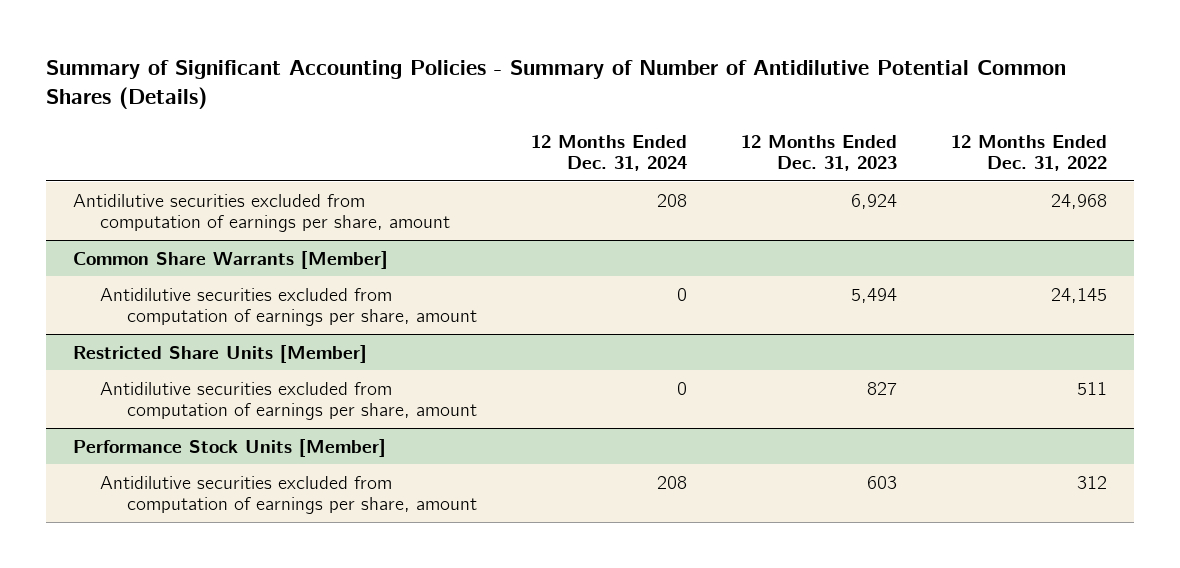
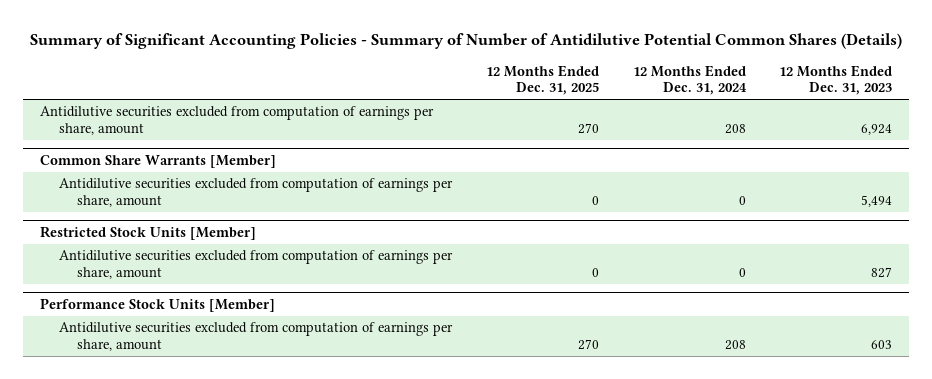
- | 12 Months Ended Dec. 31, 2024 | 12 Months Ended Dec. 31, 2023 | 12 Months Ended Dec. 31, 2022
+ | 12 Months Ended Dec. 31, 2025 | 12 Months Ended Dec. 31, 2024 | 12 Months Ended Dec. 31, 2023
- Restricted Share Units [Member]
+ Restricted Stock Units [Member]

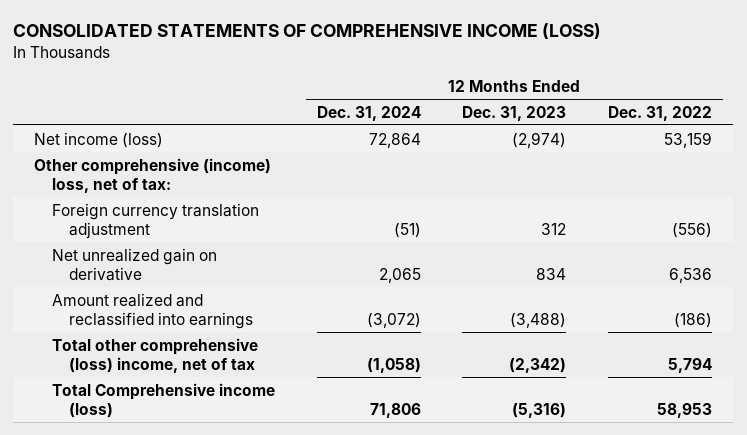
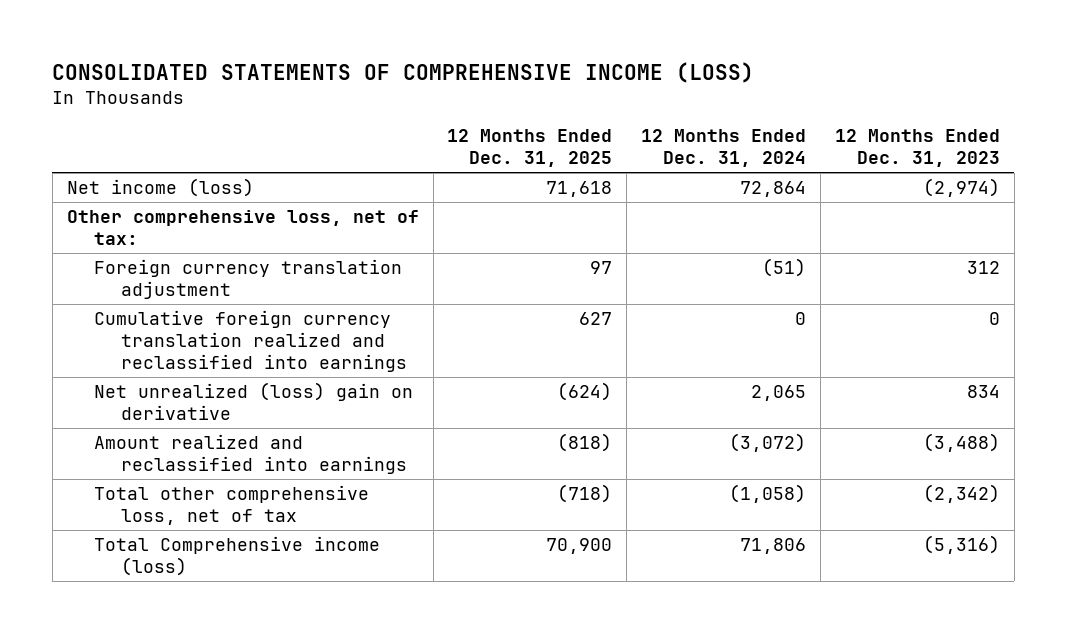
- | 12 Months Ended Dec. 31, 2024 | 12 Months Ended Dec. 31, 2023 | 12 Months Ended Dec. 31, 2022
+ | 12 Months Ended Dec. 31, 2025 | 12 Months Ended Dec. 31, 2024 | 12 Months Ended Dec. 31, 2023
- Other comprehensive (income) loss, net of tax:
+ Other comprehensive loss, net of tax:
- Net unrealized gain on derivative | 2,065 | 834 | 6,536
+ Cumulative foreign currency translation realized and reclassified into earnings | 627 | 0 | 0
+ Net unrealized (loss) gain on derivative | (624) | 2,065 | 834
- Total other comprehensive (loss) income, net of tax | (1,058) | (2,342) | 5,794
+ Total other comprehensive loss, net of tax | (718) | (1,058) | (2,342)

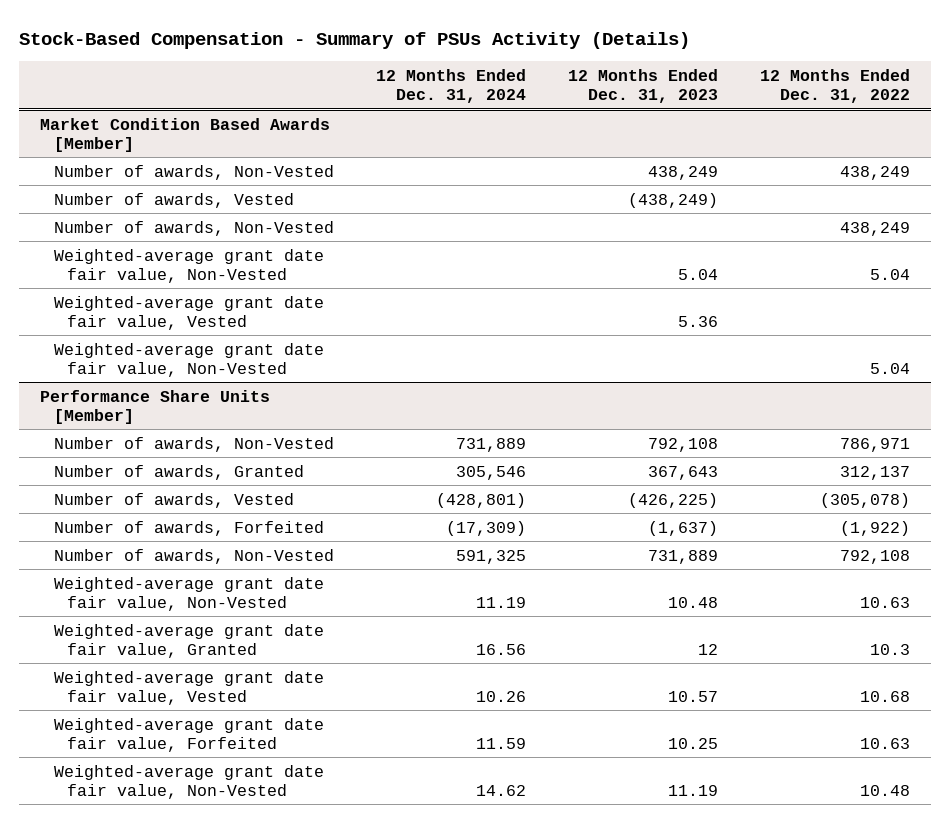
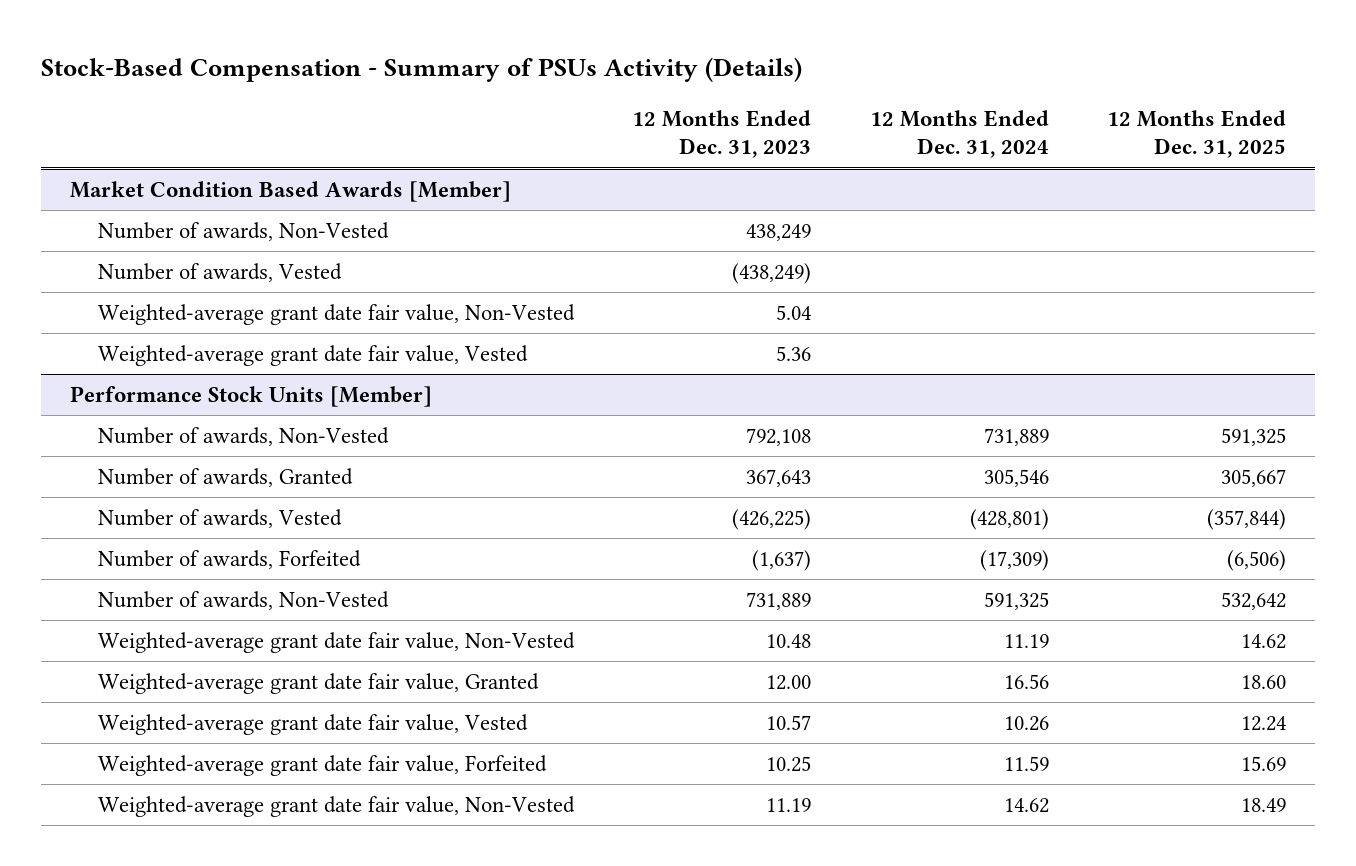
- | 12 Months Ended Dec. 31, 2024 | 12 Months Ended Dec. 31, 2023 | 12 Months Ended Dec. 31, 2022
+ | 12 Months Ended Dec. 31, 2023 | 12 Months Ended Dec. 31, 2024 | 12 Months Ended Dec. 31, 2025
@ Market Condition Based Awards [Member]
- Number of awards, Non-Vested | | | 438,249
- Weighted-average grant date fair value, Non-Vested | | | 5.04
- Performance Share Units [Member]
+ Performance Stock Units [Member]
- Weighted-average grant date fair value, Granted | 16.56 | 12 | 10.3
+ Weighted-average grant date fair value, Granted | 12.00 | 16.56 | 18.60

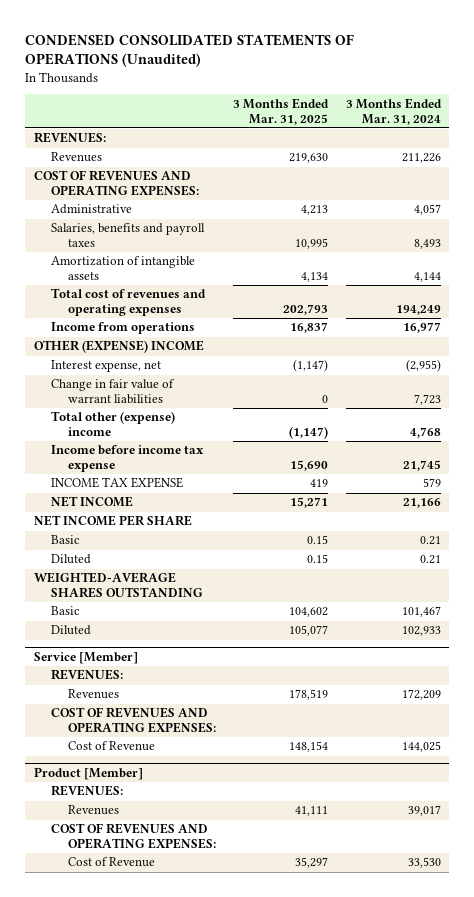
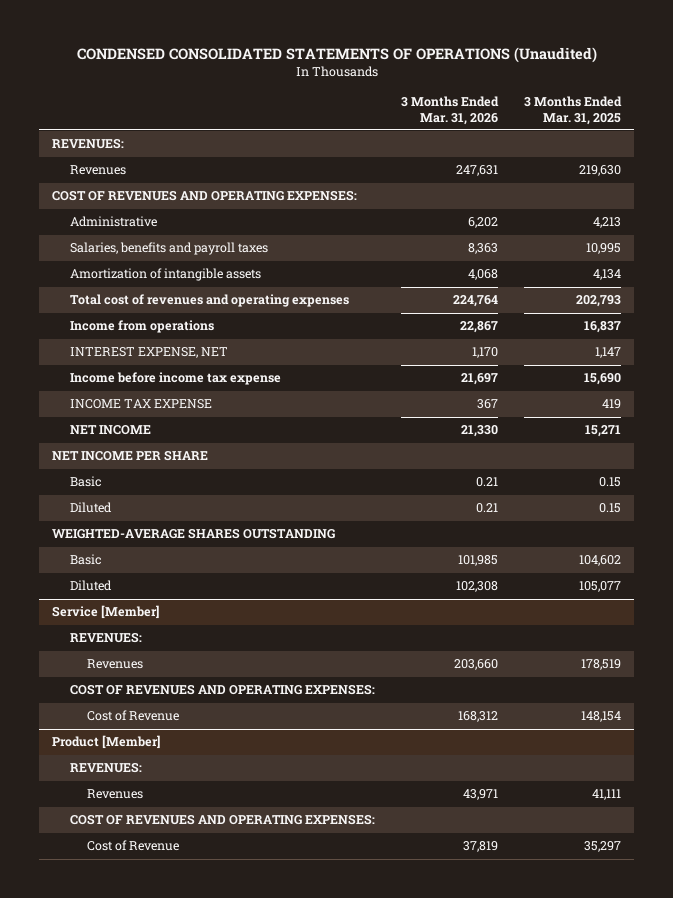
- | 3 Months Ended Mar. 31, 2025 | 3 Months Ended Mar. 31, 2024
+ | 3 Months Ended Mar. 31, 2026 | 3 Months Ended Mar. 31, 2025
- OTHER (EXPENSE) INCOME
- Interest expense, net | (1,147) | (2,955)
- Change in fair value of warrant liabilities | 0 | 7,723
- Total other (expense) income | (1,147) | 4,768
+ INTEREST EXPENSE, NET | 1,170 | 1,147

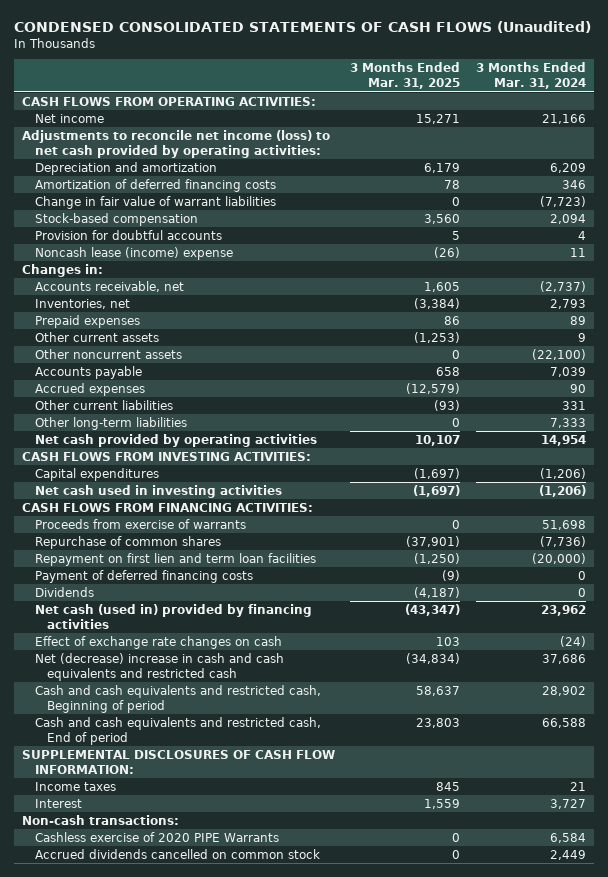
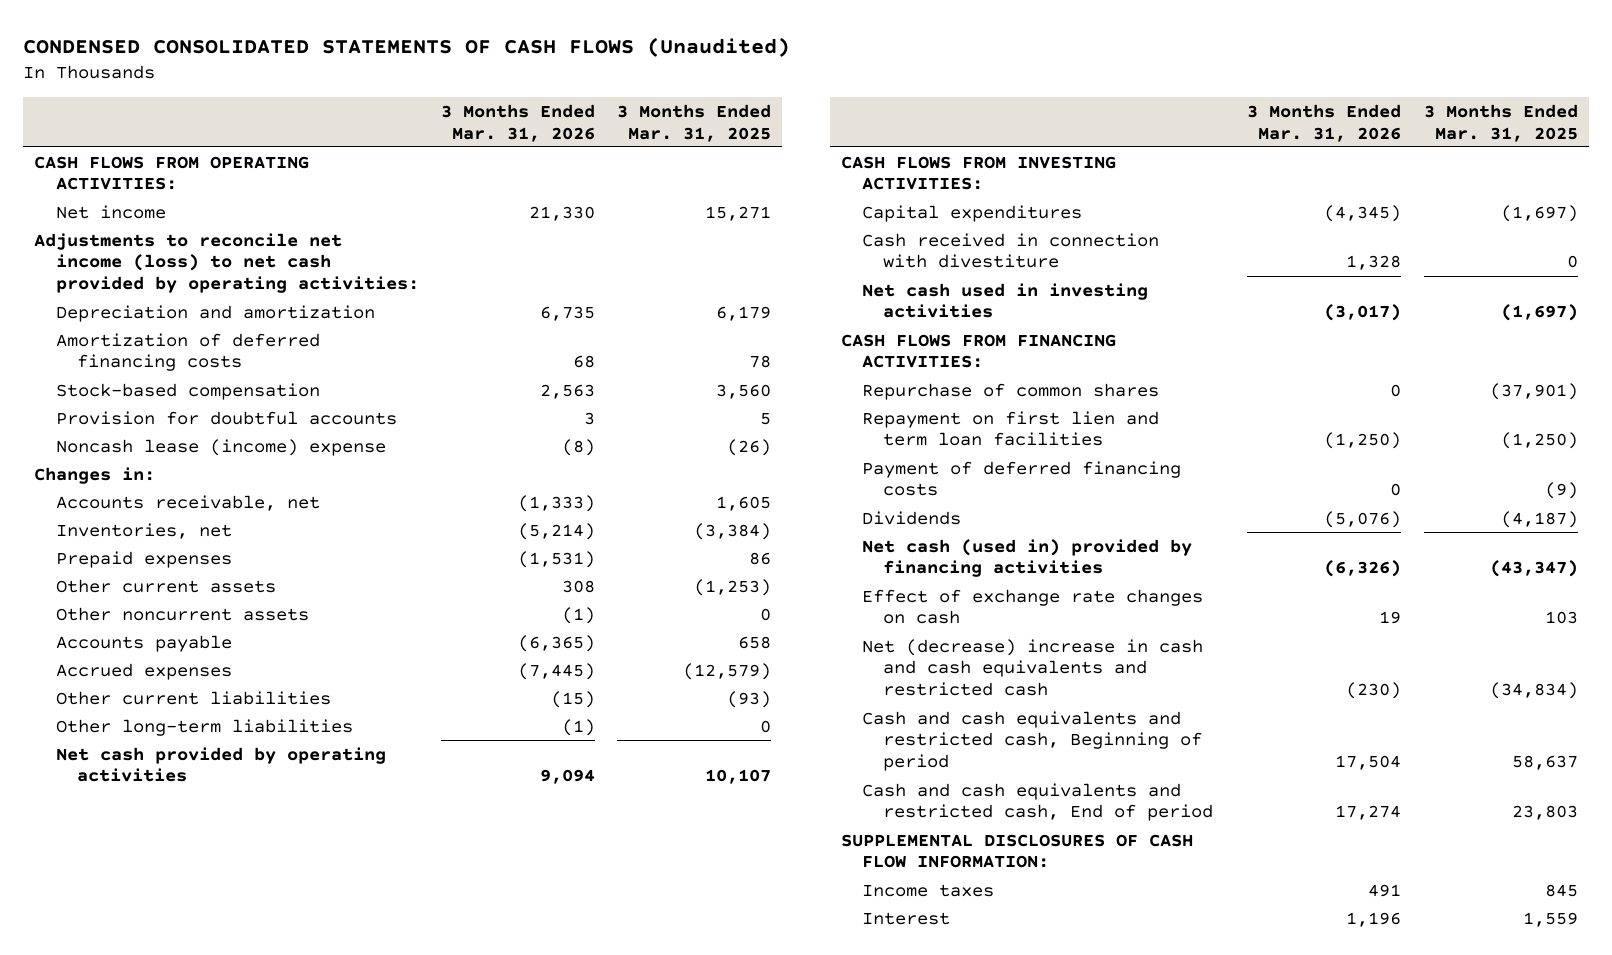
- | 3 Months Ended Mar. 31, 2025 | 3 Months Ended Mar. 31, 2024
+ | 3 Months Ended Mar. 31, 2026 | 3 Months Ended Mar. 31, 2025
- Change in fair value of warrant liabilities | 0 | (7,723)
+ Cash received in connection with divestiture | 1,328 | 0
- Proceeds from exercise of warrants | 0 | 51,698
- Non-cash transactions:
- Cashless exercise of 2020 PIPE Warrants | 0 | 6,584
- Accrued dividends cancelled on common stock | 0 | 2,449

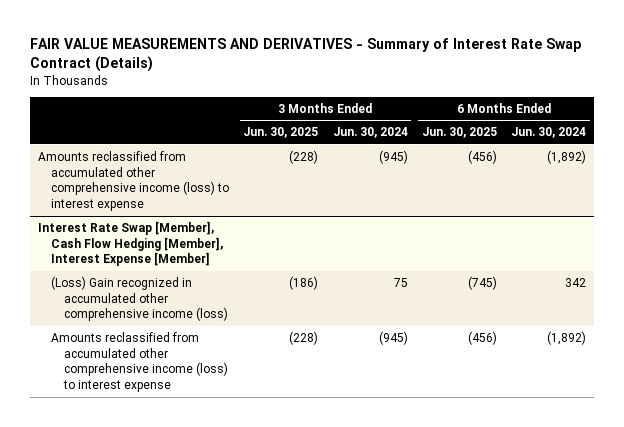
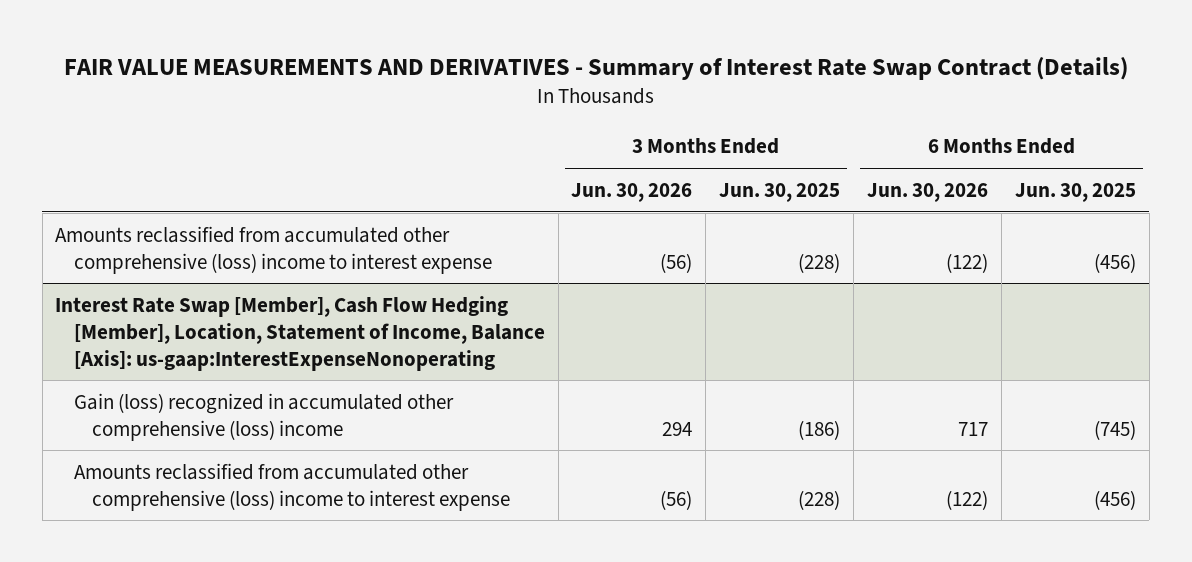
- | 3 Months Ended Jun. 30, 2025 | 3 Months Ended Jun. 30, 2024 | 6 Months Ended Jun. 30, 2025 | 6 Months Ended Jun. 30, 2024
+ | 3 Months Ended Jun. 30, 2026 | 3 Months Ended Jun. 30, 2025 | 6 Months Ended Jun. 30, 2026 | 6 Months Ended Jun. 30, 2025
- Amounts reclassified from accumulated other comprehensive income (loss) to interest expense | (228) | (945) | (456) | (1,892)
- Interest Rate Swap [Member], Cash Flow Hedging [Member], Interest Expense [Member]
- (Loss) Gain recognized in accumulated other comprehensive income (loss) | (186) | 75 | (745) | 342
- Amounts reclassified from accumulated other comprehensive income (loss) to interest expense | (228) | (945) | (456) | (1,892)
+ Amounts reclassified from accumulated other comprehensive (loss) income to interest expense | (56) | (228) | (122) | (456)
+ Interest Rate Swap [Member], Cash Flow Hedging [Member], Location, Statement of Income, Balance [Axis]: us-gaap:InterestExpenseNonoperating
+ Gain (loss) recognized in accumulated other comprehensive (loss) income | 294 | (186) | 717 | (745)
+ Amounts reclassified from accumulated other comprehensive (loss) income to interest expense | (56) | (228) | (122) | (456)

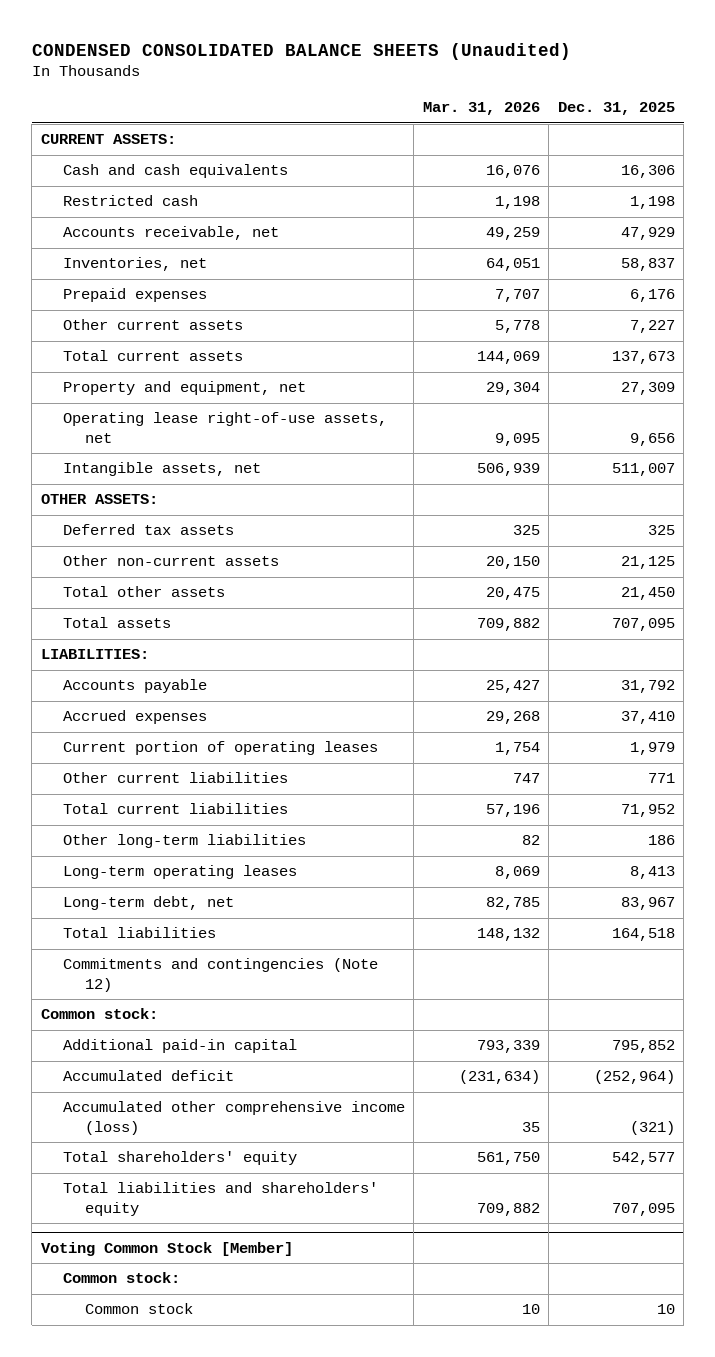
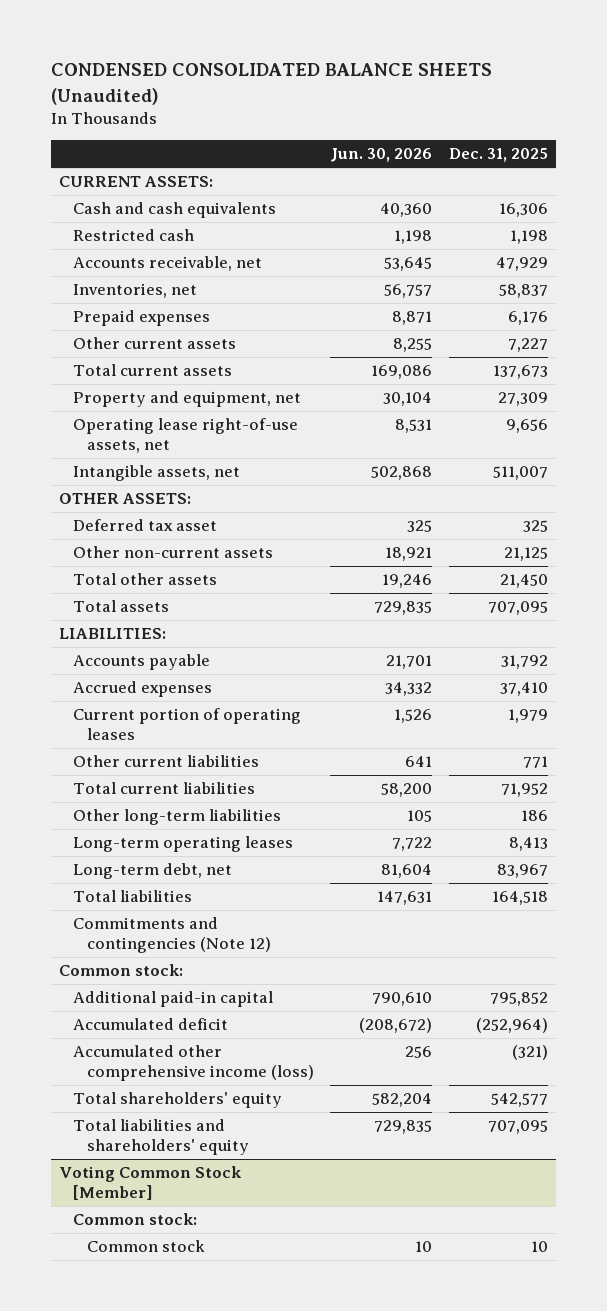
- | Mar. 31, 2026 | Dec. 31, 2025
+ | Jun. 30, 2026 | Dec. 31, 2025
- Deferred tax assets | 325 | 325
+ Deferred tax asset | 325 | 325

